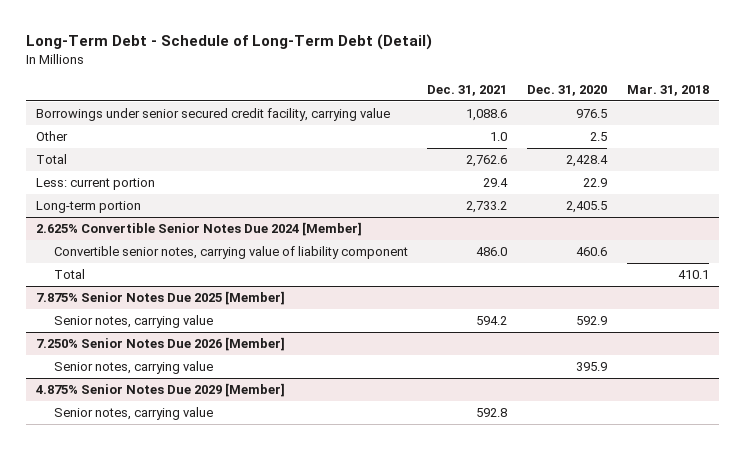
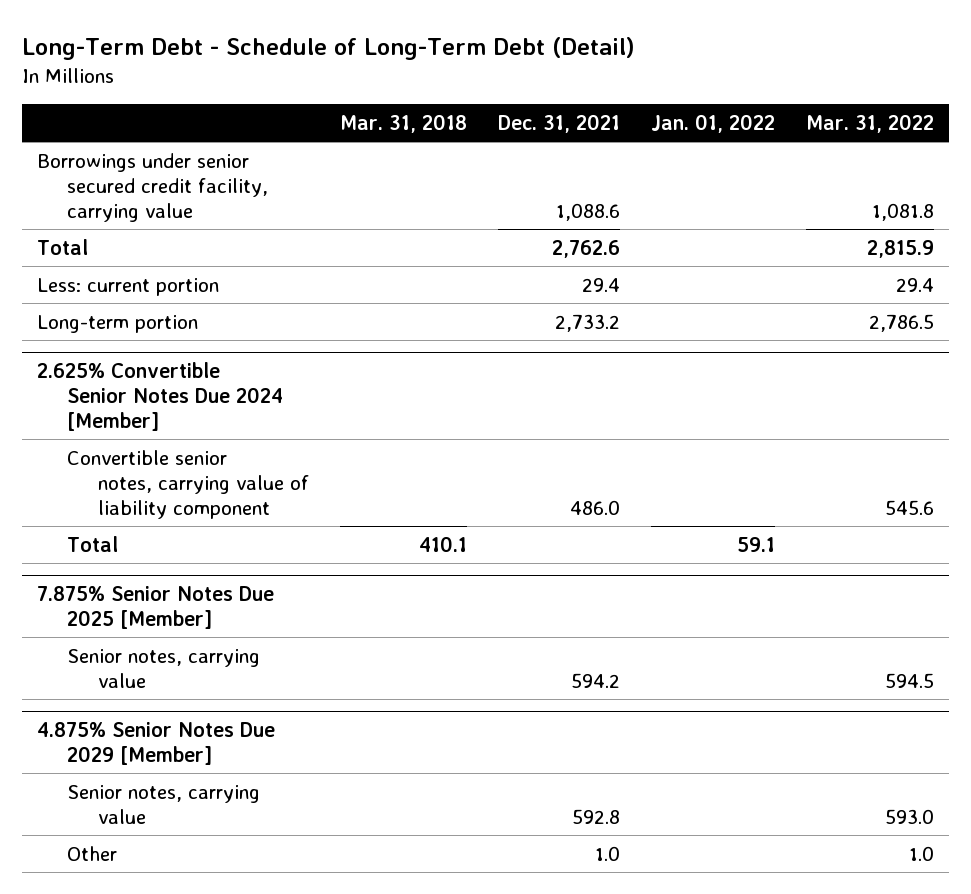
- | Dec. 31, 2021 | Dec. 31, 2020 | Mar. 31, 2018
+ | Mar. 31, 2018 | Dec. 31, 2021 | Jan. 01, 2022 | Mar. 31, 2022
- Other | 1.0 | 2.5 |
- 7.250% Senior Notes Due 2026 [Member]
- Senior notes, carrying value | | 395.9 |
@ 4.875% Senior Notes Due 2029 [Member]
+ Other | | 1.0 | | 1.0

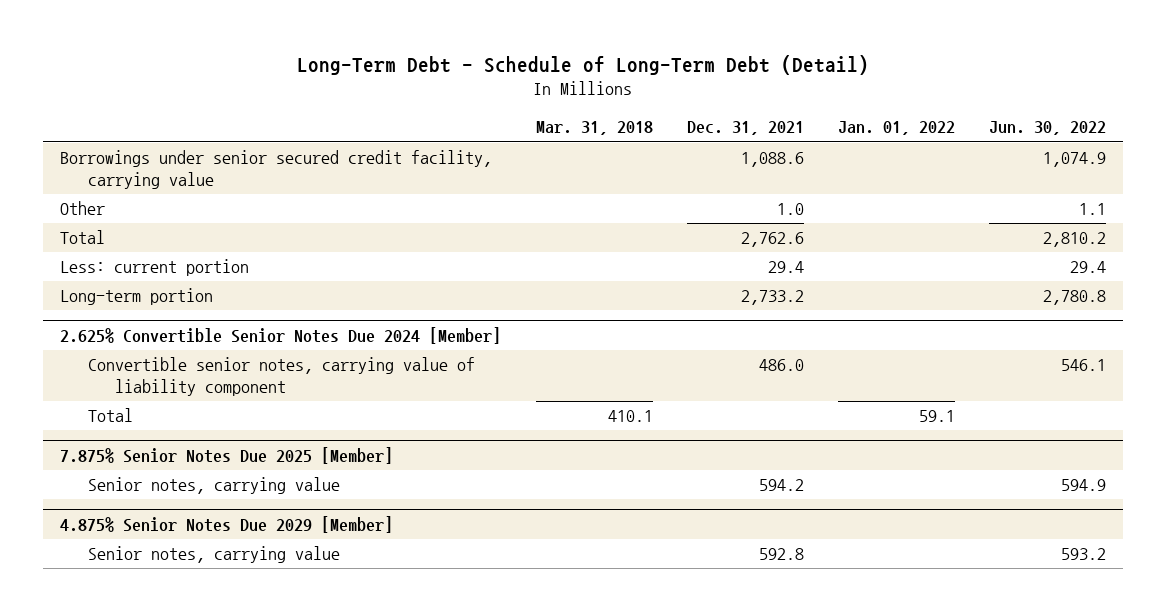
- | Mar. 31, 2018 | Dec. 31, 2021 | Jan. 01, 2022 | Mar. 31, 2022
+ | Mar. 31, 2018 | Dec. 31, 2021 | Jan. 01, 2022 | Jun. 30, 2022
+ Other | | 1.0 | | 1.1
@ 4.875% Senior Notes Due 2029 [Member]
- Other | | 1.0 | | 1.0

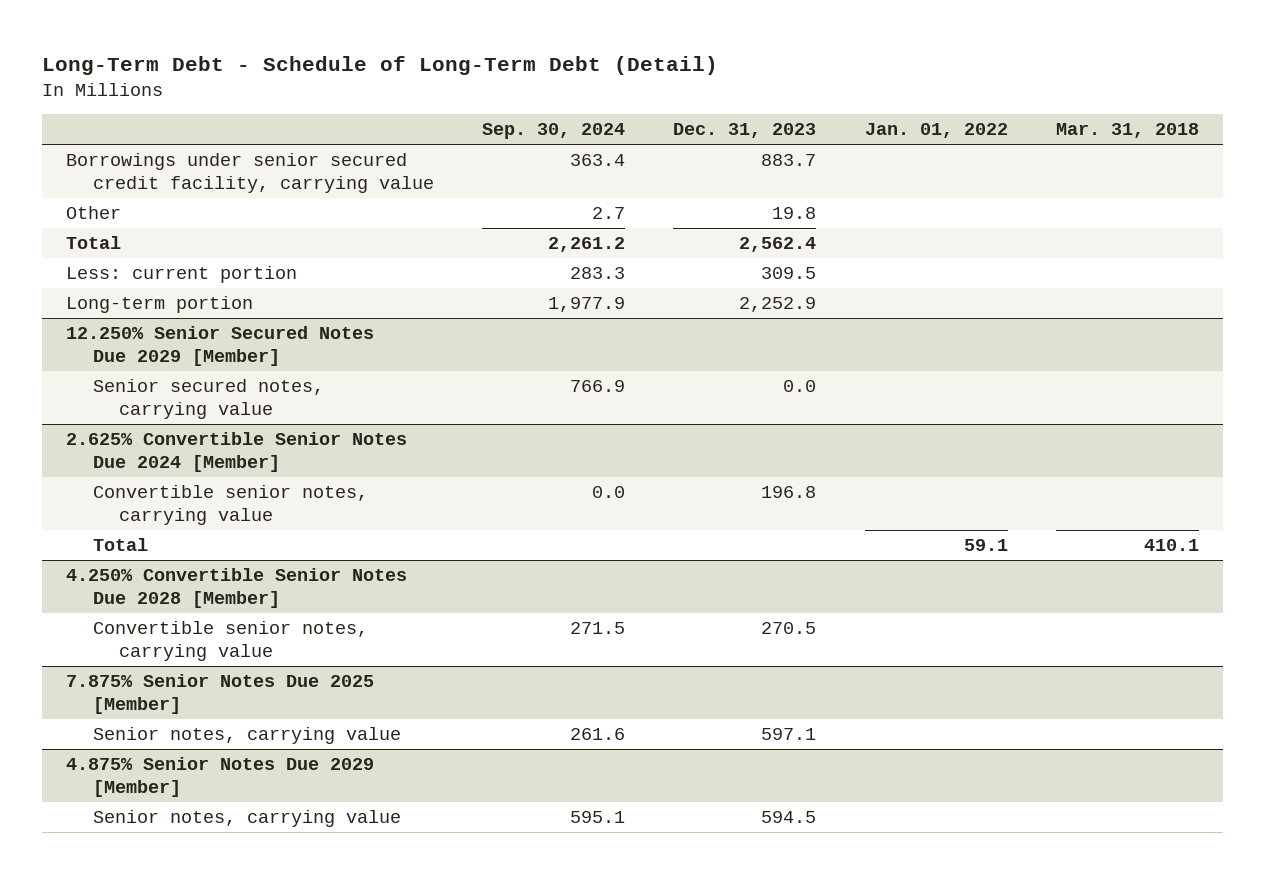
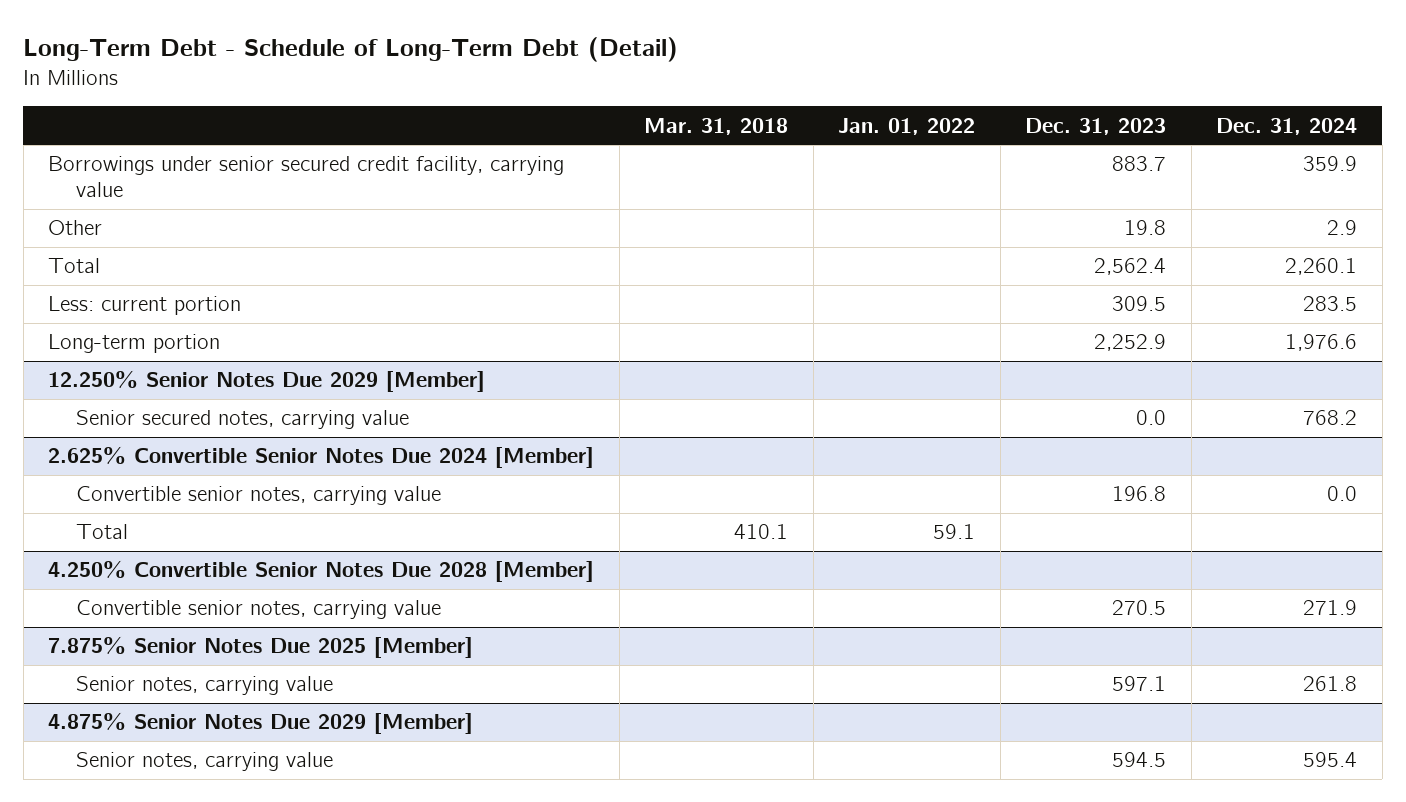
- | Sep. 30, 2024 | Dec. 31, 2023 | Jan. 01, 2022 | Mar. 31, 2018
+ | Mar. 31, 2018 | Jan. 01, 2022 | Dec. 31, 2023 | Dec. 31, 2024
- 12.250% Senior Secured Notes Due 2029 [Member]
+ 12.250% Senior Notes Due 2029 [Member]

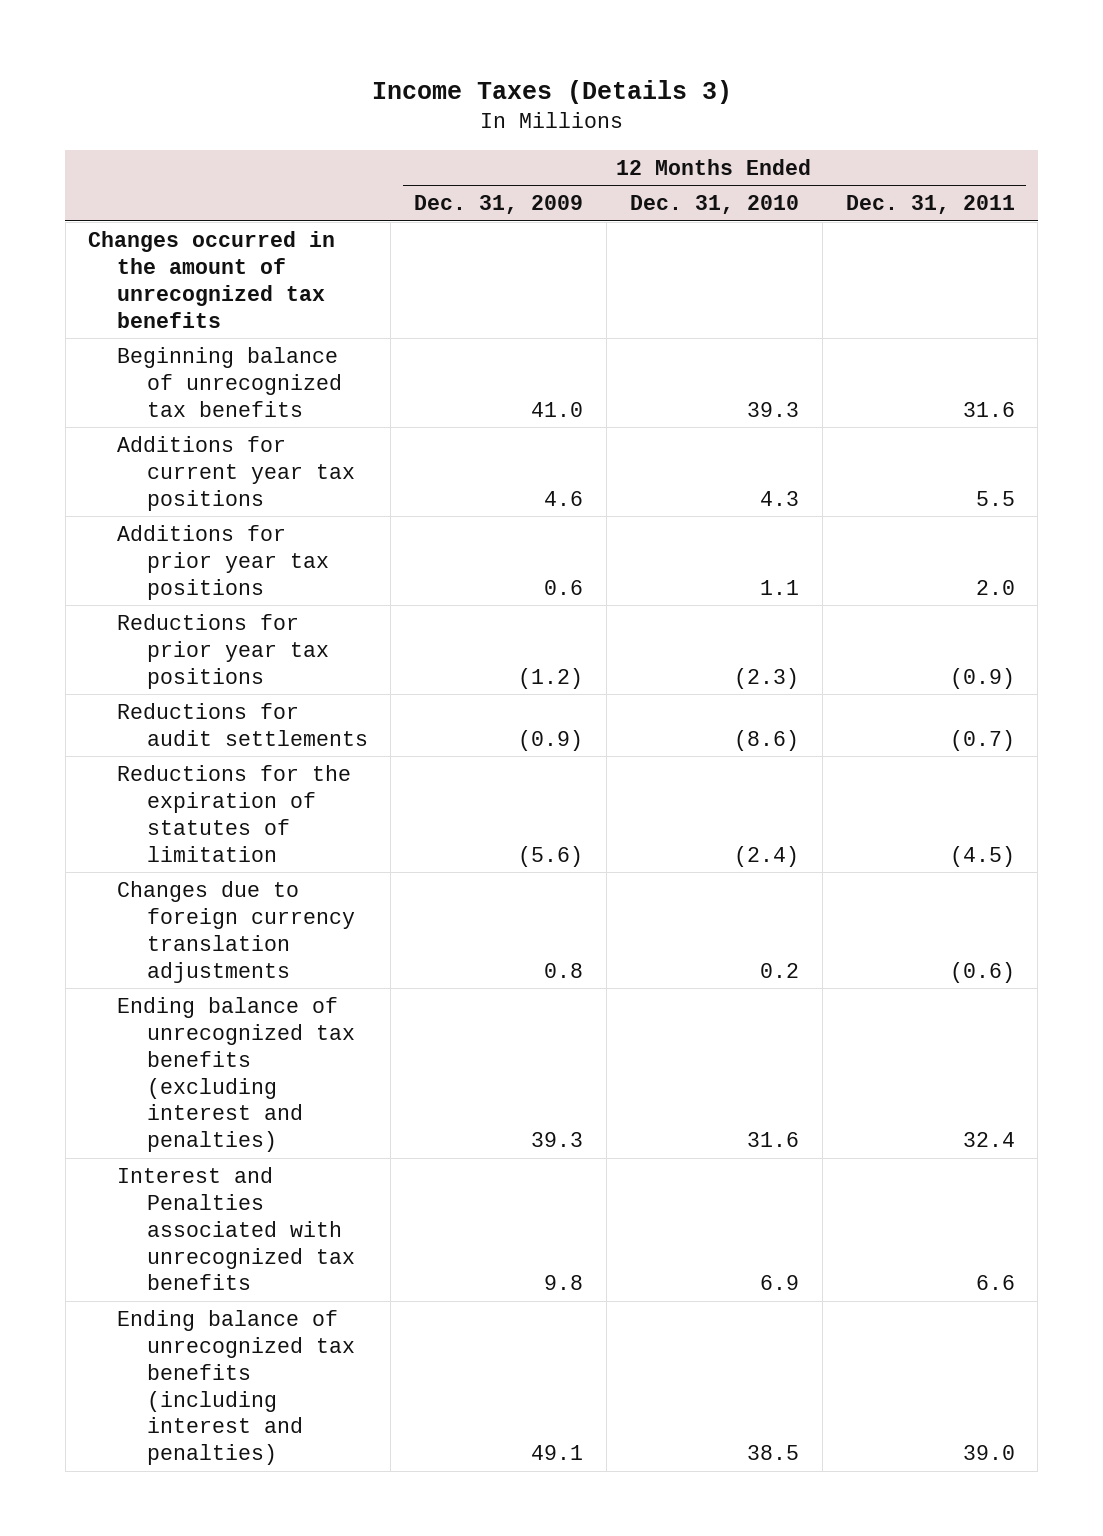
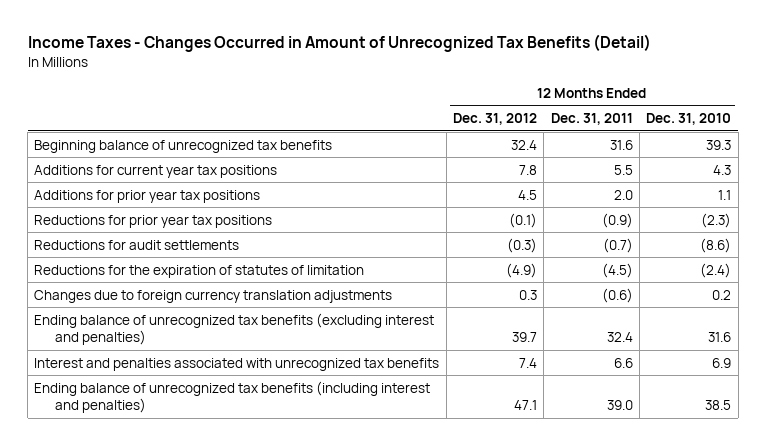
- Income Taxes (Details 3)
+ Income Taxes - Changes Occurred in Amount of Unrecognized Tax Benefits (Detail)
- | 12 Months Ended Dec. 31, 2009 | 12 Months Ended Dec. 31, 2010 | 12 Months Ended Dec. 31, 2011
+ | 12 Months Ended Dec. 31, 2012 | 12 Months Ended Dec. 31, 2011 | 12 Months Ended Dec. 31, 2010
- Changes occurred in the amount of unrecognized tax benefits
- Interest and Penalties associated with unrecognized tax benefits | 9.8 | 6.9 | 6.6
+ Interest and penalties associated with unrecognized tax benefits | 7.4 | 6.6 | 6.9

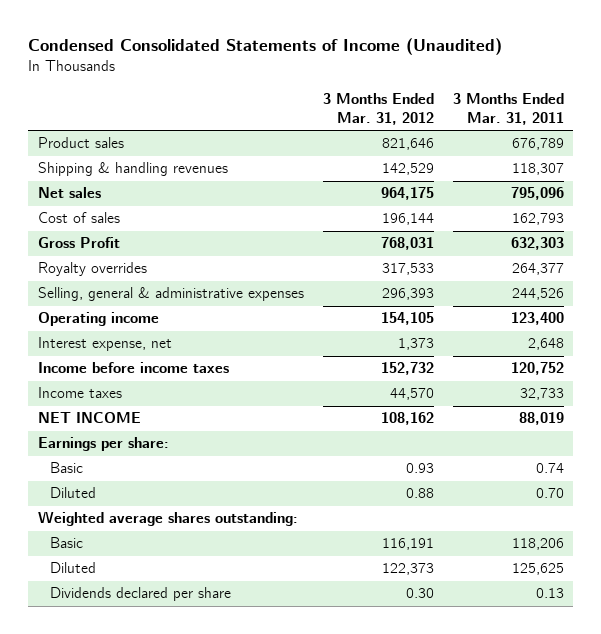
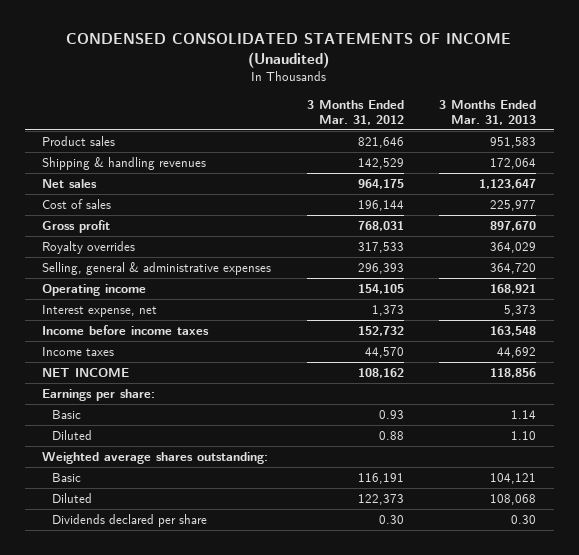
- Condensed Consolidated Statements of Income (Unaudited)
+ CONDENSED CONSOLIDATED STATEMENTS OF INCOME (Unaudited)
- | 3 Months Ended Mar. 31, 2012 | 3 Months Ended Mar. 31, 2011
+ | 3 Months Ended Mar. 31, 2012 | 3 Months Ended Mar. 31, 2013
- Gross Profit | 768,031 | 632,303
+ Gross profit | 768,031 | 897,670

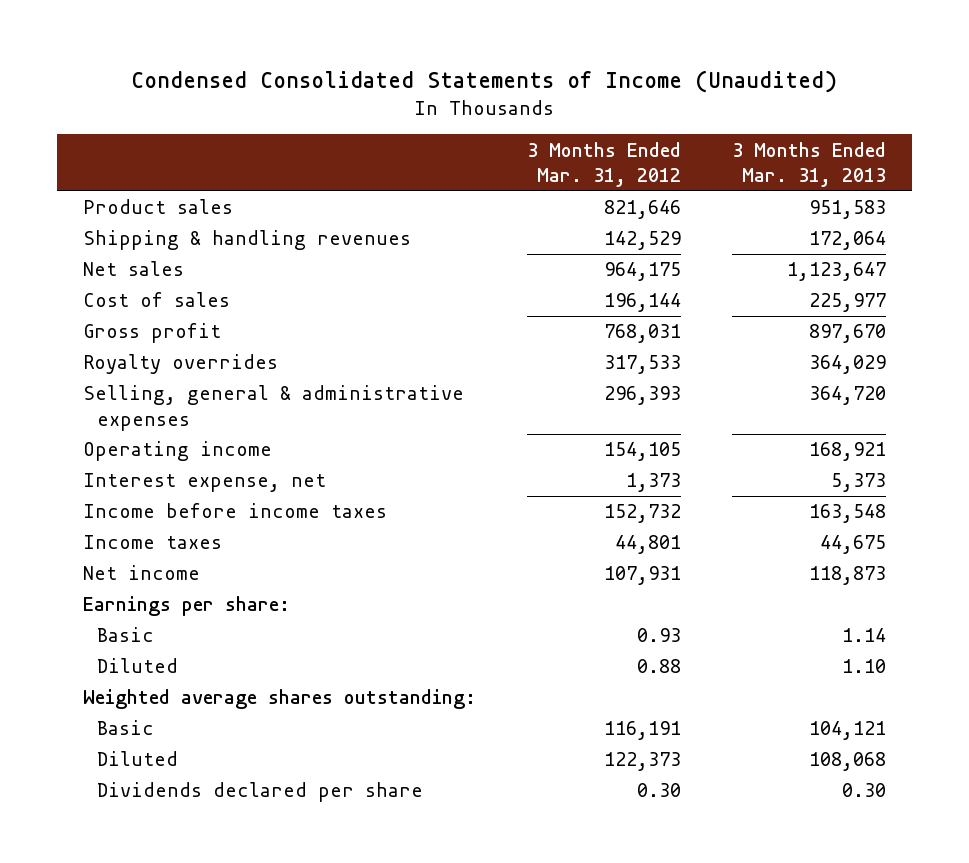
- CONDENSED CONSOLIDATED STATEMENTS OF INCOME (Unaudited)
+ Condensed Consolidated Statements of Income (Unaudited)
- Income taxes | 44,570 | 44,692
- NET INCOME | 108,162 | 118,856
+ Income taxes | 44,801 | 44,675
+ Net income | 107,931 | 118,873

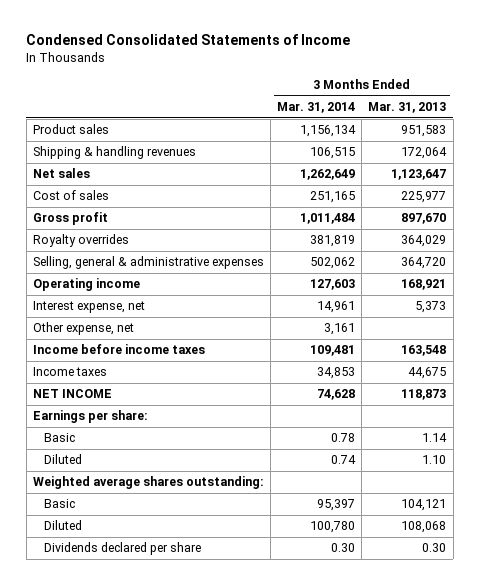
- Condensed Consolidated Statements of Income (Unaudited)
+ Condensed Consolidated Statements of Income
- | 3 Months Ended Mar. 31, 2012 | 3 Months Ended Mar. 31, 2013
+ | 3 Months Ended Mar. 31, 2014 | 3 Months Ended Mar. 31, 2013
+ Other expense, net | 3,161 |
- Net income | 107,931 | 118,873
+ NET INCOME | 74,628 | 118,873

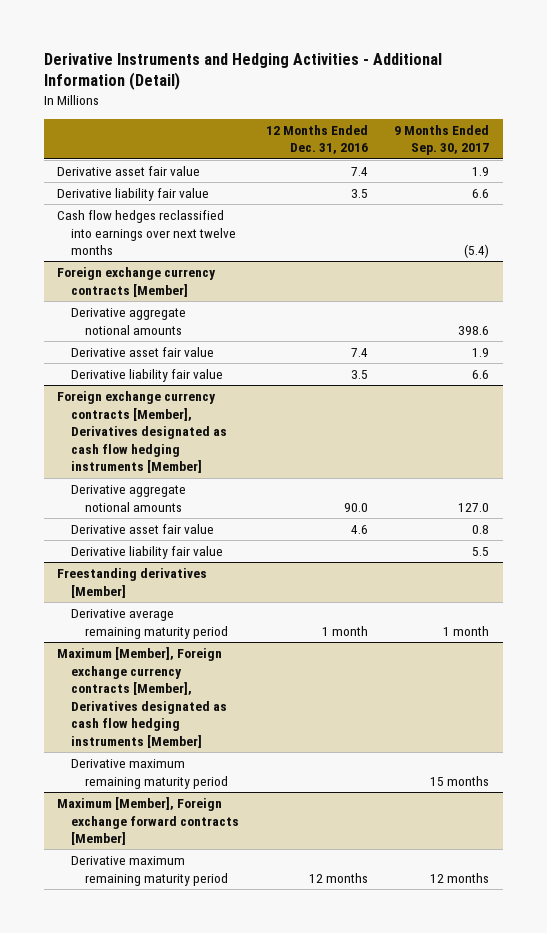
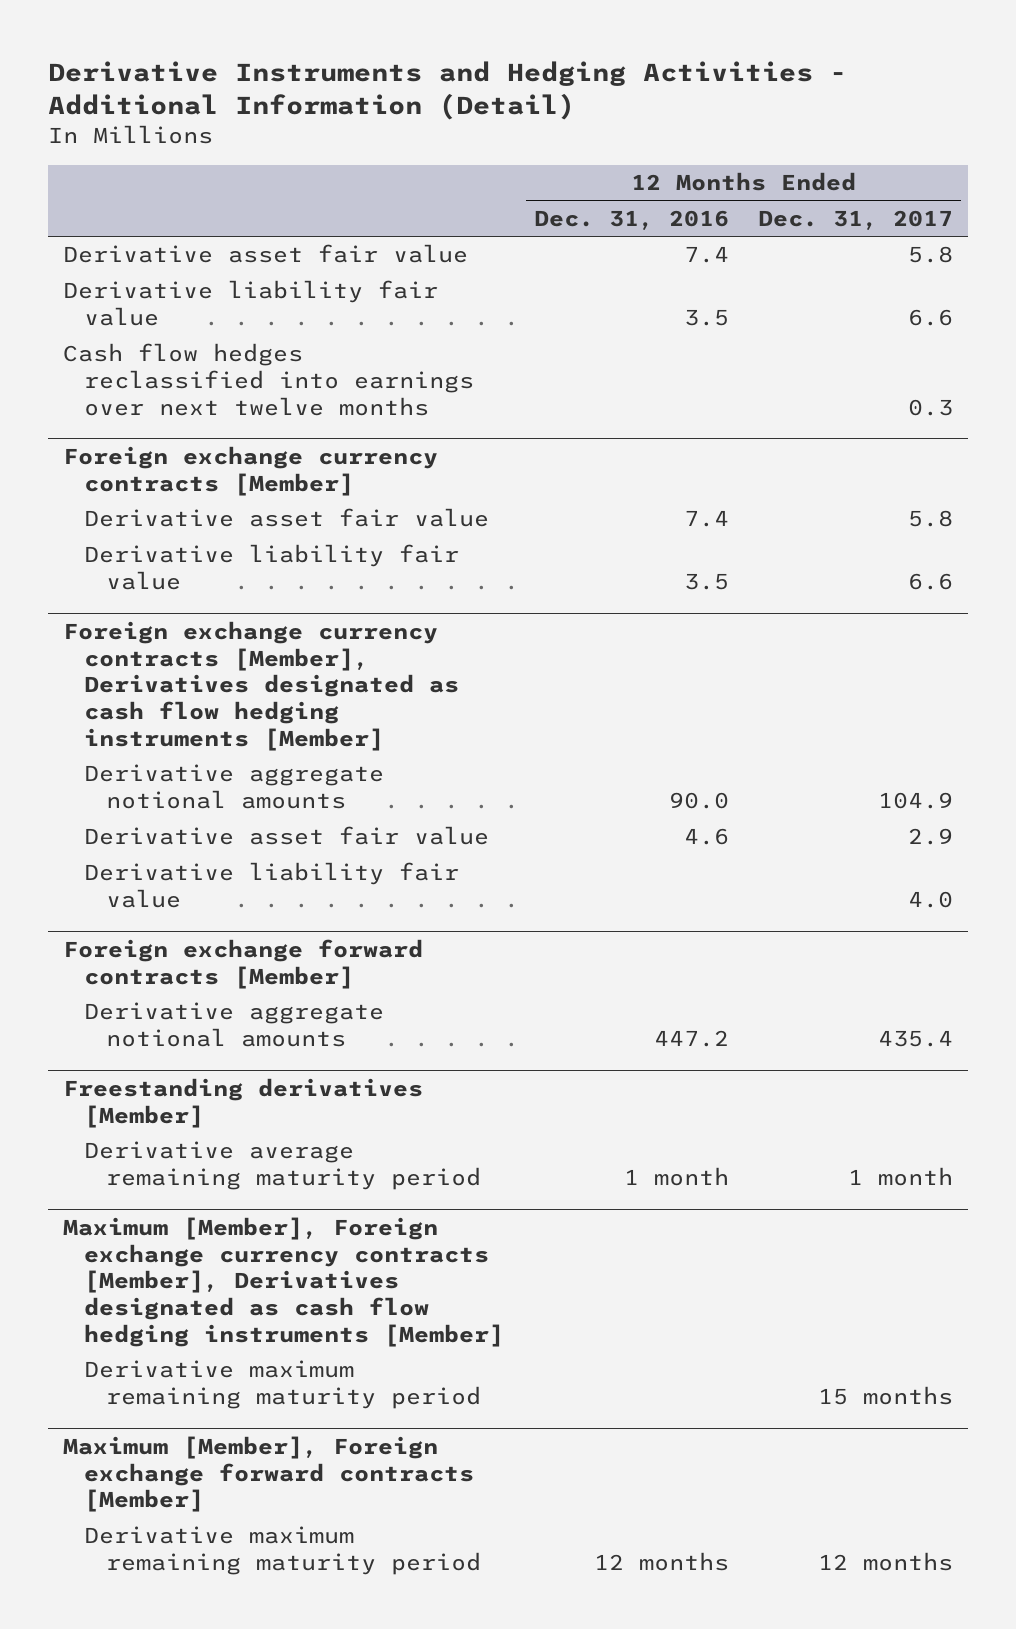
- | 12 Months Ended Dec. 31, 2016 | 9 Months Ended Sep. 30, 2017
+ | 12 Months Ended Dec. 31, 2016 | 12 Months Ended Dec. 31, 2017
@ Foreign exchange currency contracts [Member]
- Derivative aggregate notional amounts | | 398.6
+ Foreign exchange forward contracts [Member]
+ Derivative aggregate notional amounts | 447.2 | 435.4

